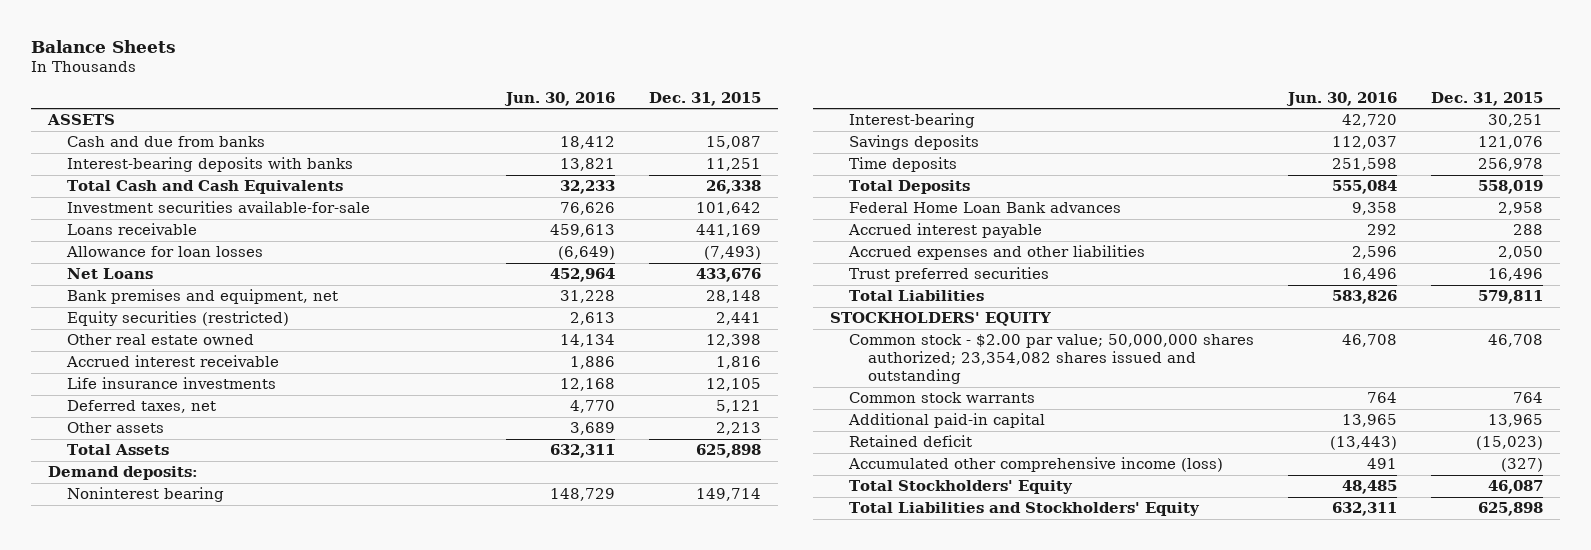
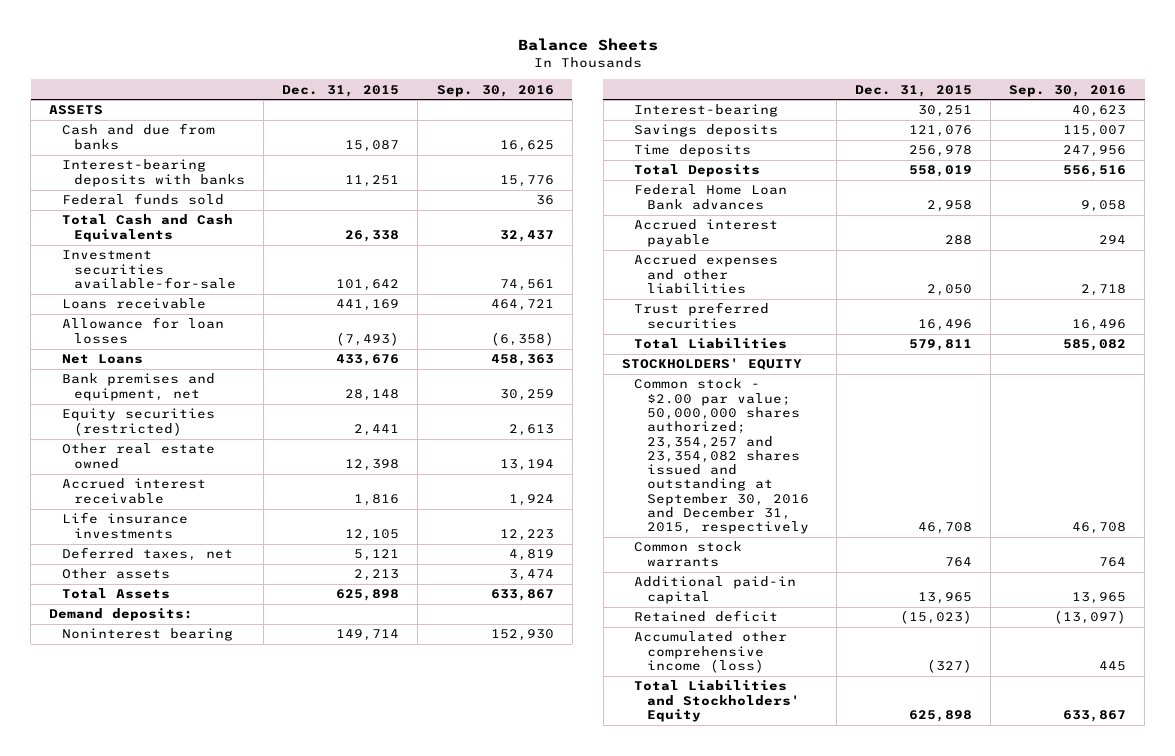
- | Jun. 30, 2016 | Dec. 31, 2015
+ | Dec. 31, 2015 | Sep. 30, 2016
+ Federal funds sold | | 36
- Common stock - $2.00 par value; 50,000,000 shares authorized; 23,354,082 shares issued and outstanding | 46,708 | 46,708
+ Common stock - $2.00 par value; 50,000,000 shares authorized; 23,354,257 and 23,354,082 shares issued and outstanding at September 30, 2016 and December 31, 2015, respectively | 46,708 | 46,708
- Total Stockholders' Equity | 48,485 | 46,087

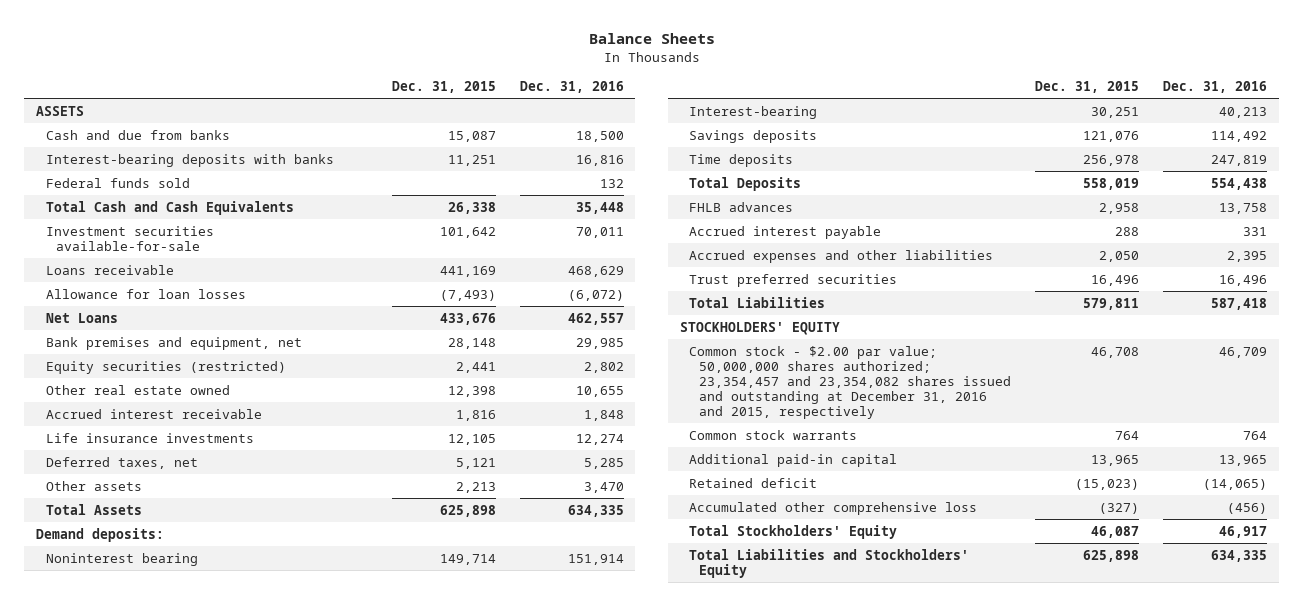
- | Dec. 31, 2015 | Sep. 30, 2016
+ | Dec. 31, 2015 | Dec. 31, 2016
- Federal Home Loan Bank advances | 2,958 | 9,058
+ FHLB advances | 2,958 | 13,758
- Common stock - $2.00 par value; 50,000,000 shares authorized; 23,354,257 and 23,354,082 shares issued and outstanding at September 30, 2016 and December 31, 2015, respectively | 46,708 | 46,708
+ Common stock - $2.00 par value; 50,000,000 shares authorized; 23,354,457 and 23,354,082 shares issued and outstanding at December 31, 2016 and 2015, respectively | 46,708 | 46,709
- Accumulated other comprehensive income (loss) | (327) | 445
+ Accumulated other comprehensive loss | (327) | (456)
+ Total Stockholders' Equity | 46,087 | 46,917

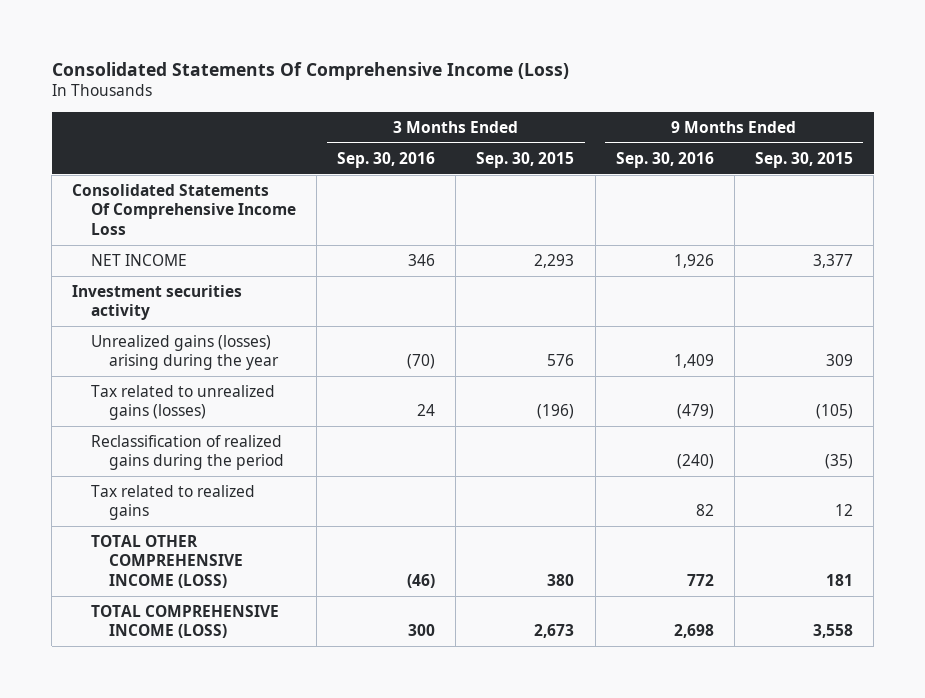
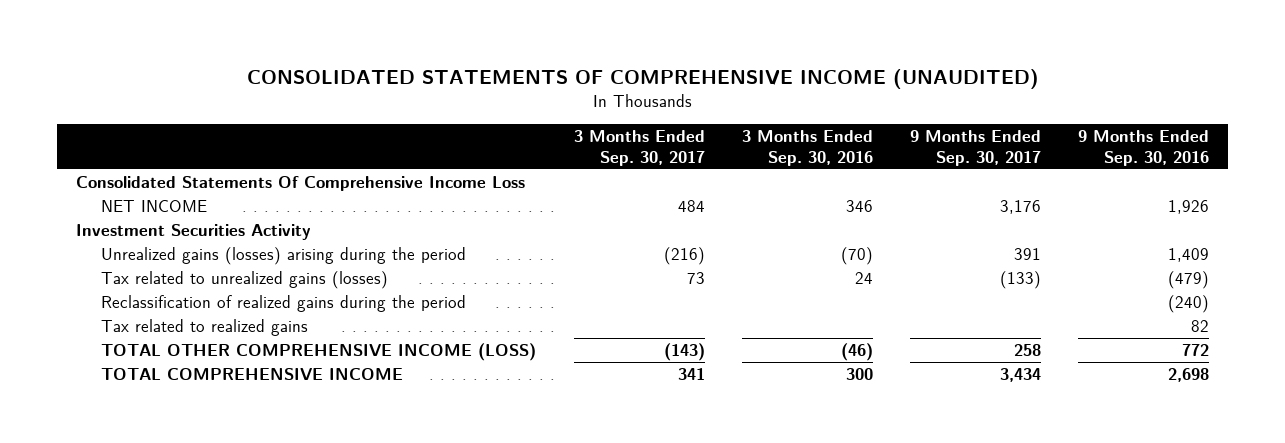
- Consolidated Statements Of Comprehensive Income (Loss)
+ CONSOLIDATED STATEMENTS OF COMPREHENSIVE INCOME (UNAUDITED)
- | 3 Months Ended Sep. 30, 2016 | 3 Months Ended Sep. 30, 2015 | 9 Months Ended Sep. 30, 2016 | 9 Months Ended Sep. 30, 2015
+ | 3 Months Ended Sep. 30, 2017 | 3 Months Ended Sep. 30, 2016 | 9 Months Ended Sep. 30, 2017 | 9 Months Ended Sep. 30, 2016
- Investment securities activity
- Unrealized gains (losses) arising during the year | (70) | 576 | 1,409 | 309
+ Investment Securities Activity
+ Unrealized gains (losses) arising during the period | (216) | (70) | 391 | 1,409
- TOTAL COMPREHENSIVE INCOME (LOSS) | 300 | 2,673 | 2,698 | 3,558
+ TOTAL COMPREHENSIVE INCOME | 341 | 300 | 3,434 | 2,698

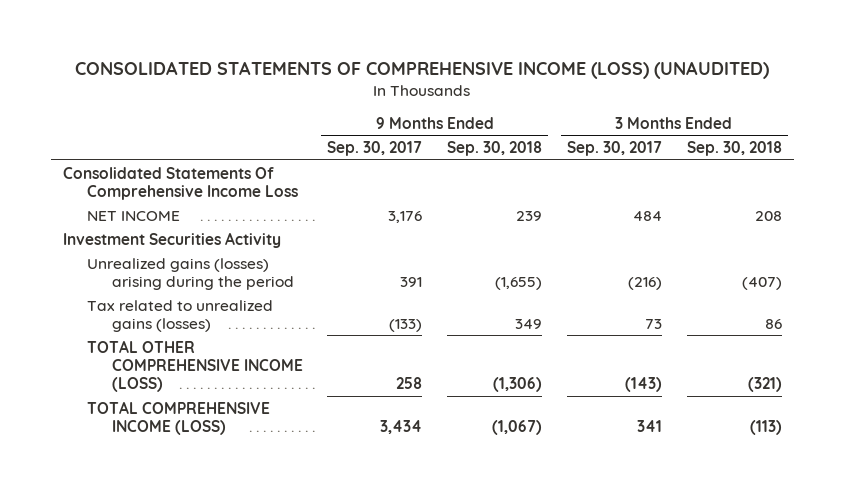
- CONSOLIDATED STATEMENTS OF COMPREHENSIVE INCOME (UNAUDITED)
+ CONSOLIDATED STATEMENTS OF COMPREHENSIVE INCOME (LOSS) (UNAUDITED)
- | 3 Months Ended Sep. 30, 2017 | 3 Months Ended Sep. 30, 2016 | 9 Months Ended Sep. 30, 2017 | 9 Months Ended Sep. 30, 2016
+ | 9 Months Ended Sep. 30, 2017 | 9 Months Ended Sep. 30, 2018 | 3 Months Ended Sep. 30, 2017 | 3 Months Ended Sep. 30, 2018
- Reclassification of realized gains during the period | | | | (240)
- Tax related to realized gains | | | | 82
- TOTAL COMPREHENSIVE INCOME | 341 | 300 | 3,434 | 2,698
+ TOTAL COMPREHENSIVE INCOME (LOSS) | 3,434 | (1,067) | 341 | (113)

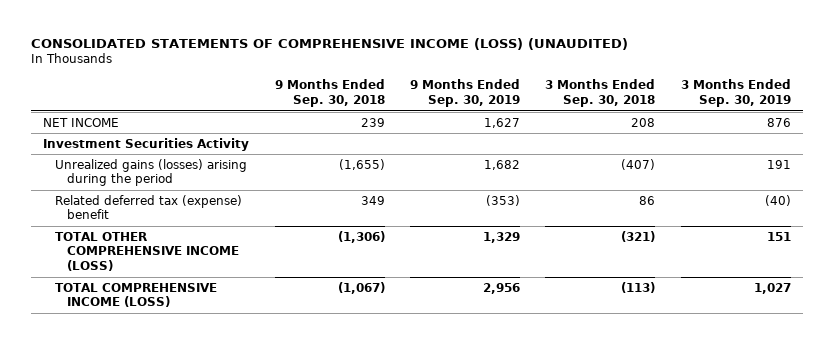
- | 9 Months Ended Sep. 30, 2017 | 9 Months Ended Sep. 30, 2018 | 3 Months Ended Sep. 30, 2017 | 3 Months Ended Sep. 30, 2018
+ | 9 Months Ended Sep. 30, 2018 | 9 Months Ended Sep. 30, 2019 | 3 Months Ended Sep. 30, 2018 | 3 Months Ended Sep. 30, 2019
- Consolidated Statements Of Comprehensive Income Loss
- Tax related to unrealized gains (losses) | (133) | 349 | 73 | 86
+ Related deferred tax (expense) benefit | 349 | (353) | 86 | (40)

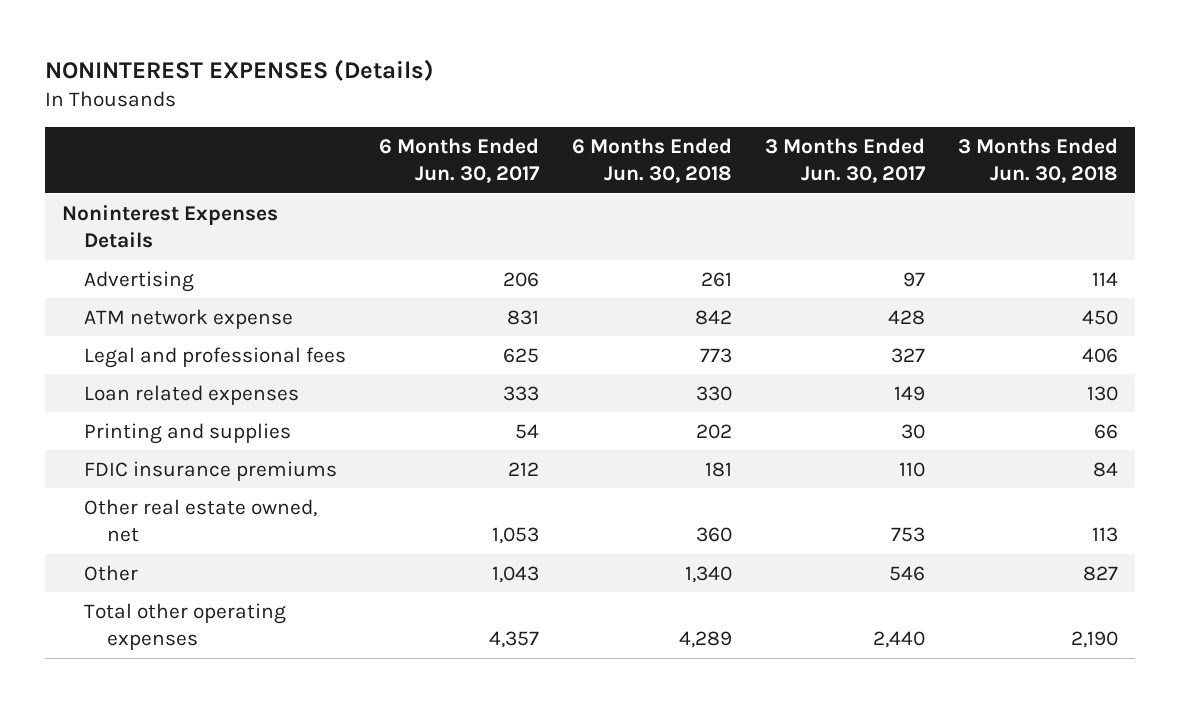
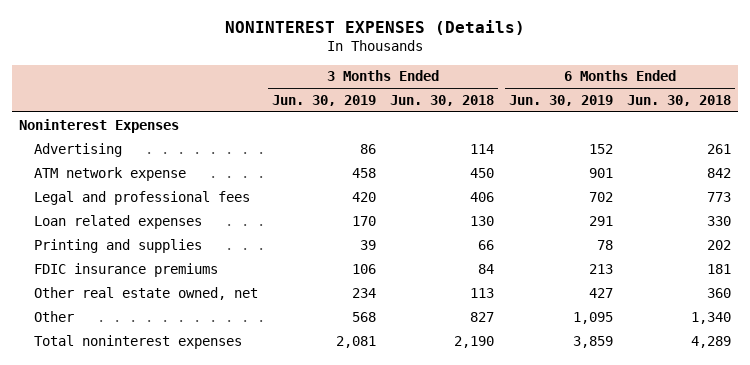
- | 6 Months Ended Jun. 30, 2017 | 6 Months Ended Jun. 30, 2018 | 3 Months Ended Jun. 30, 2017 | 3 Months Ended Jun. 30, 2018
+ | 3 Months Ended Jun. 30, 2019 | 3 Months Ended Jun. 30, 2018 | 6 Months Ended Jun. 30, 2019 | 6 Months Ended Jun. 30, 2018
- Noninterest Expenses Details
+ Noninterest Expenses
- Total other operating expenses | 4,357 | 4,289 | 2,440 | 2,190
+ Total noninterest expenses | 2,081 | 2,190 | 3,859 | 4,289

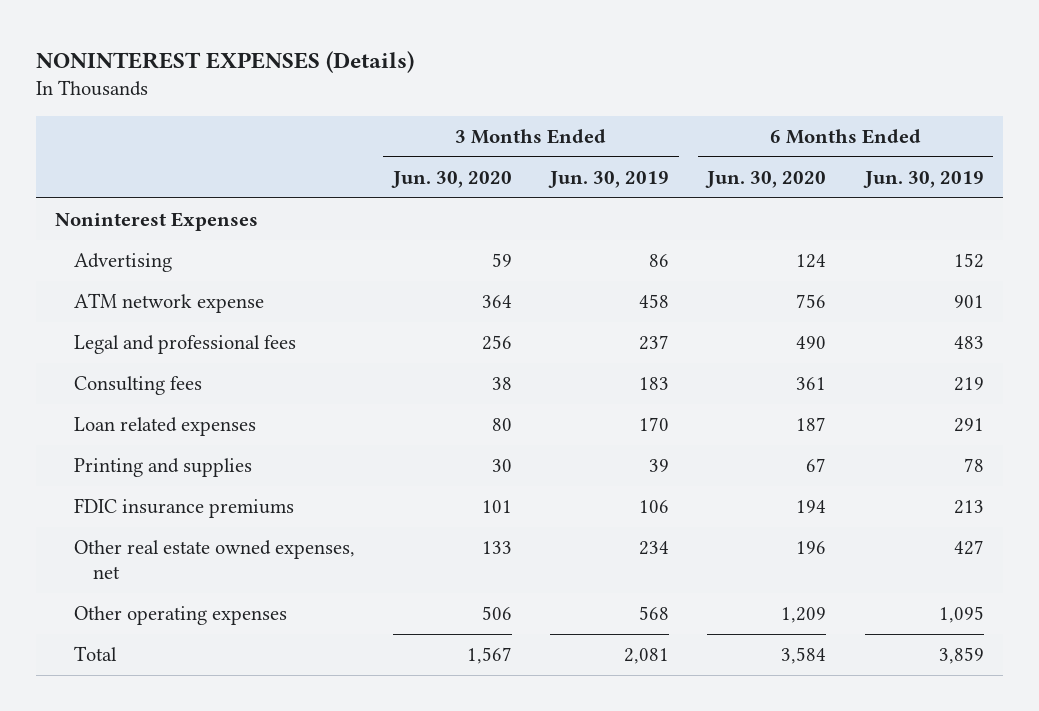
- | 3 Months Ended Jun. 30, 2019 | 3 Months Ended Jun. 30, 2018 | 6 Months Ended Jun. 30, 2019 | 6 Months Ended Jun. 30, 2018
+ | 3 Months Ended Jun. 30, 2020 | 3 Months Ended Jun. 30, 2019 | 6 Months Ended Jun. 30, 2020 | 6 Months Ended Jun. 30, 2019
- Legal and professional fees | 420 | 406 | 702 | 773
+ Legal and professional fees | 256 | 237 | 490 | 483
+ Consulting fees | 38 | 183 | 361 | 219
- Other real estate owned, net | 234 | 113 | 427 | 360
- Other | 568 | 827 | 1,095 | 1,340
- Total noninterest expenses | 2,081 | 2,190 | 3,859 | 4,289
+ Other real estate owned expenses, net | 133 | 234 | 196 | 427
+ Other operating expenses | 506 | 568 | 1,209 | 1,095
+ Total | 1,567 | 2,081 | 3,584 | 3,859

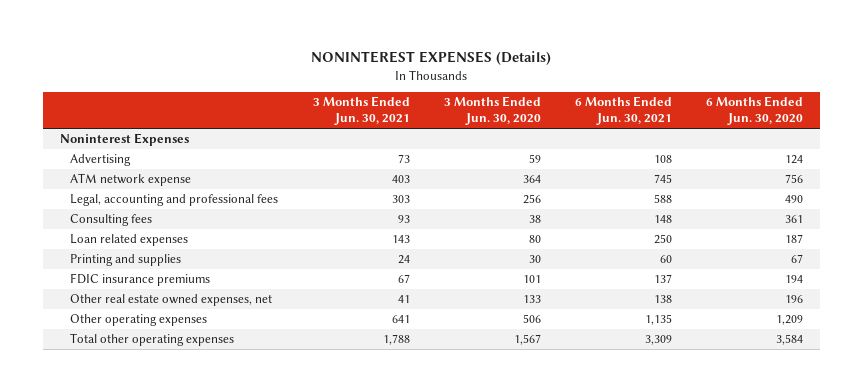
- | 3 Months Ended Jun. 30, 2020 | 3 Months Ended Jun. 30, 2019 | 6 Months Ended Jun. 30, 2020 | 6 Months Ended Jun. 30, 2019
+ | 3 Months Ended Jun. 30, 2021 | 3 Months Ended Jun. 30, 2020 | 6 Months Ended Jun. 30, 2021 | 6 Months Ended Jun. 30, 2020
- Legal and professional fees | 256 | 237 | 490 | 483
+ Legal, accounting and professional fees | 303 | 256 | 588 | 490
- Total | 1,567 | 2,081 | 3,584 | 3,859
+ Total other operating expenses | 1,788 | 1,567 | 3,309 | 3,584

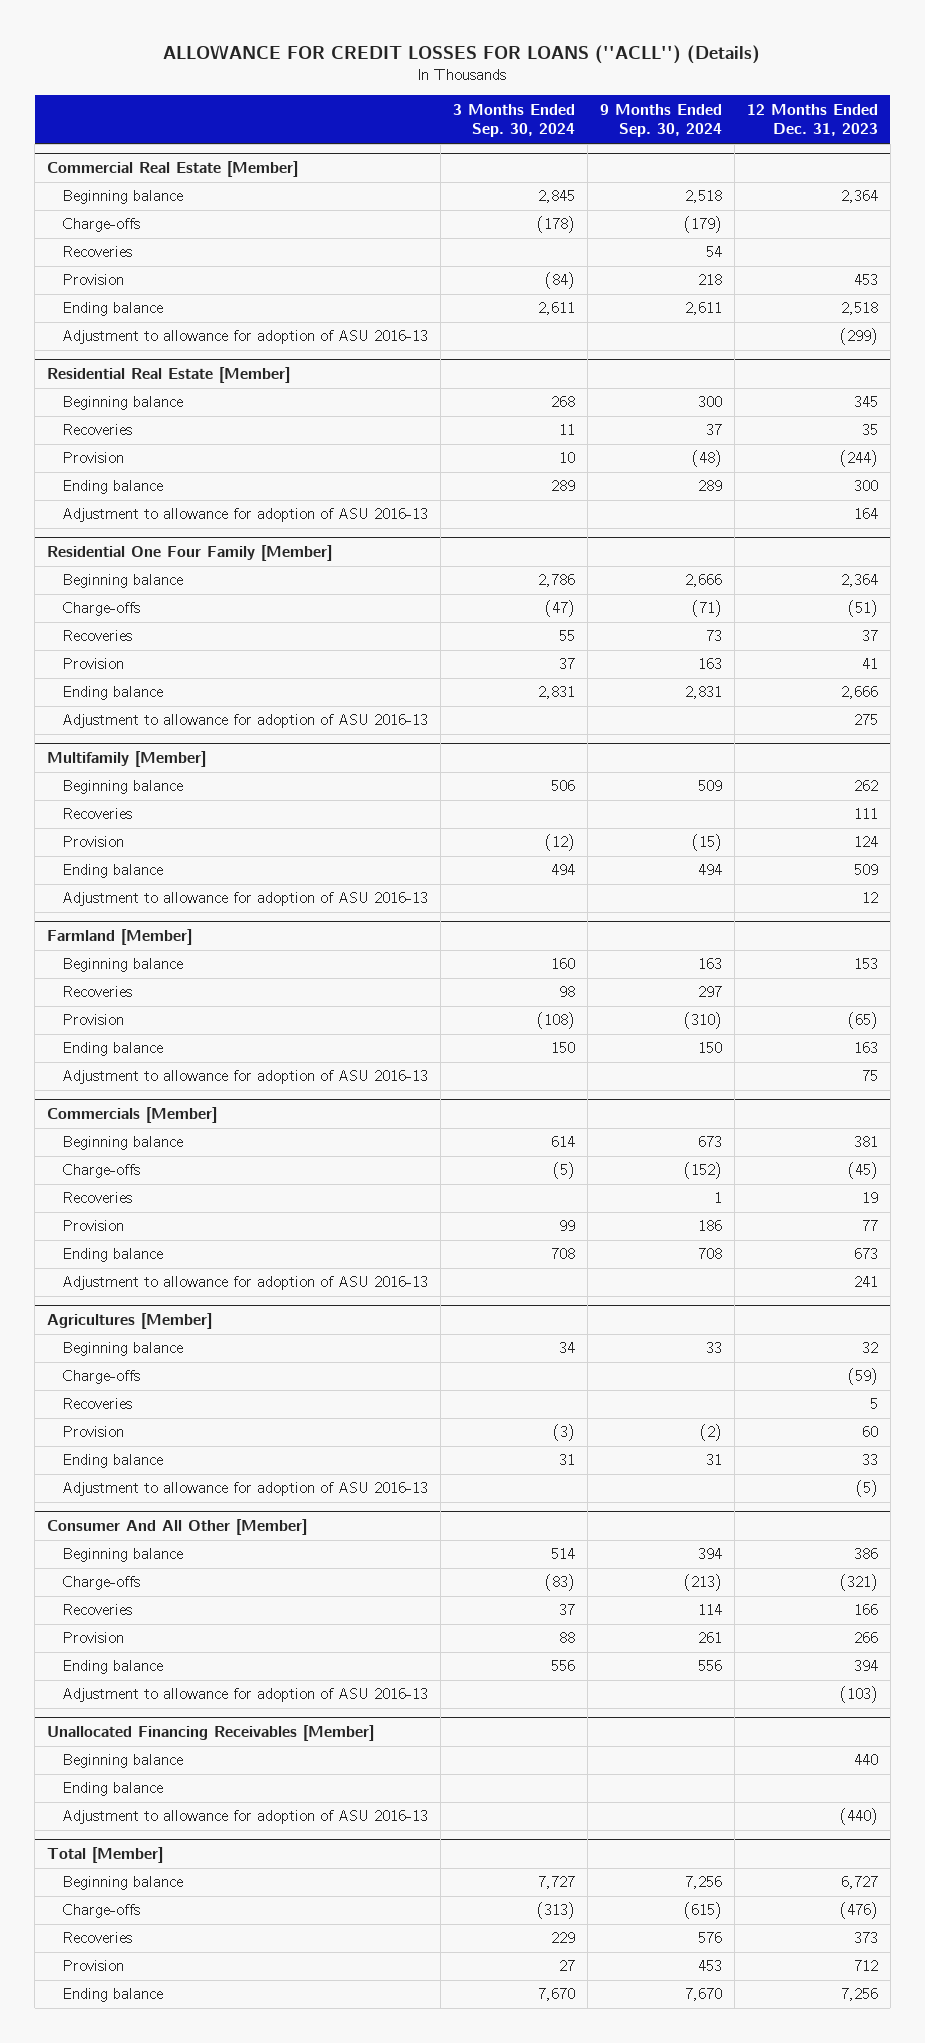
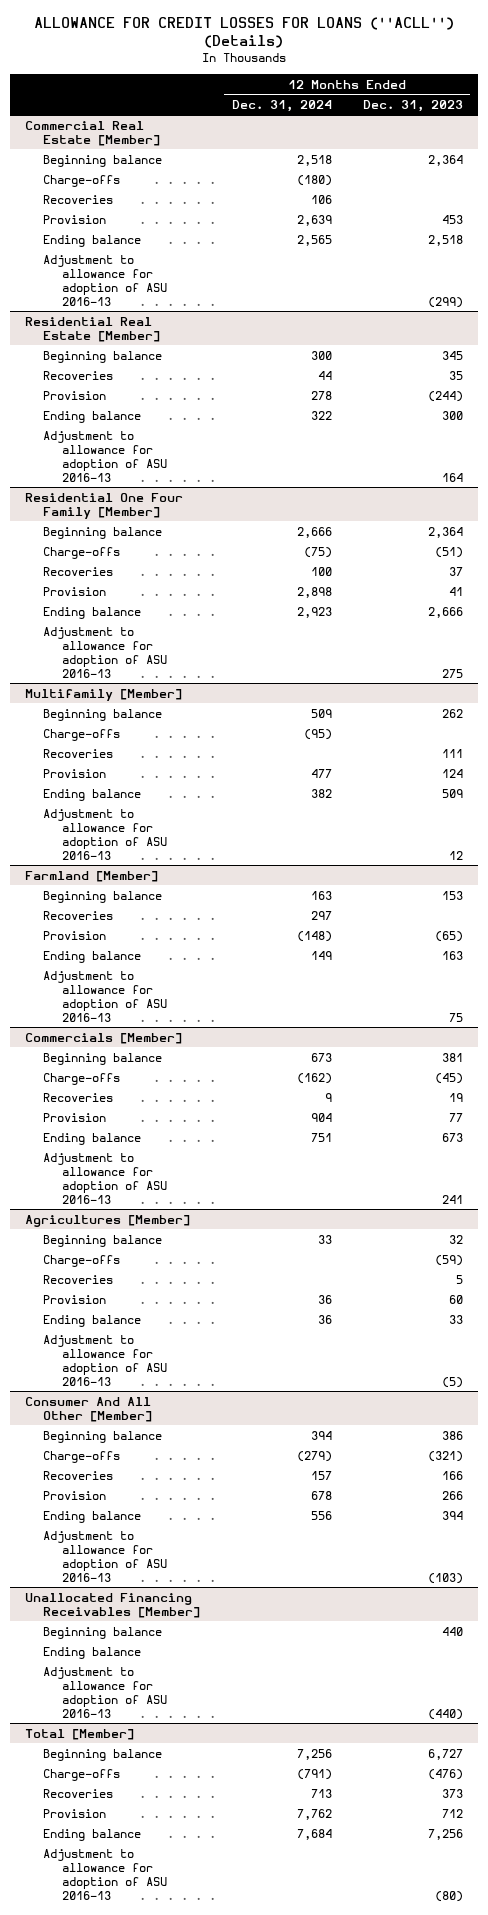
- | 3 Months Ended Sep. 30, 2024 | 9 Months Ended Sep. 30, 2024 | 12 Months Ended Dec. 31, 2023
+ | 12 Months Ended Dec. 31, 2024 | 12 Months Ended Dec. 31, 2023
@ Multifamily [Member]
+ Charge-offs | (95) |
@ Total [Member]
+ Adjustment to allowance for adoption of ASU 2016-13 | | (80)

